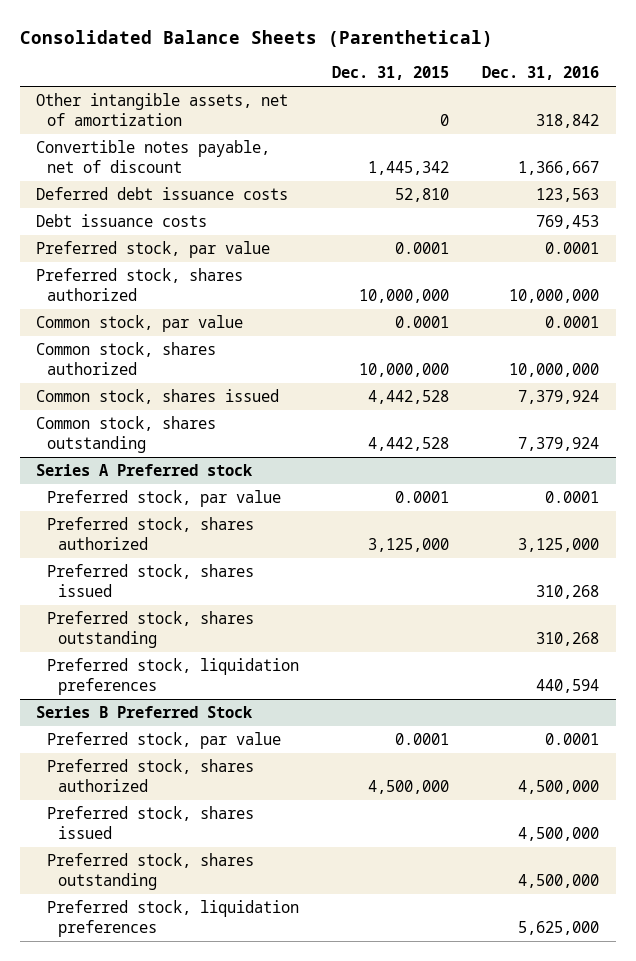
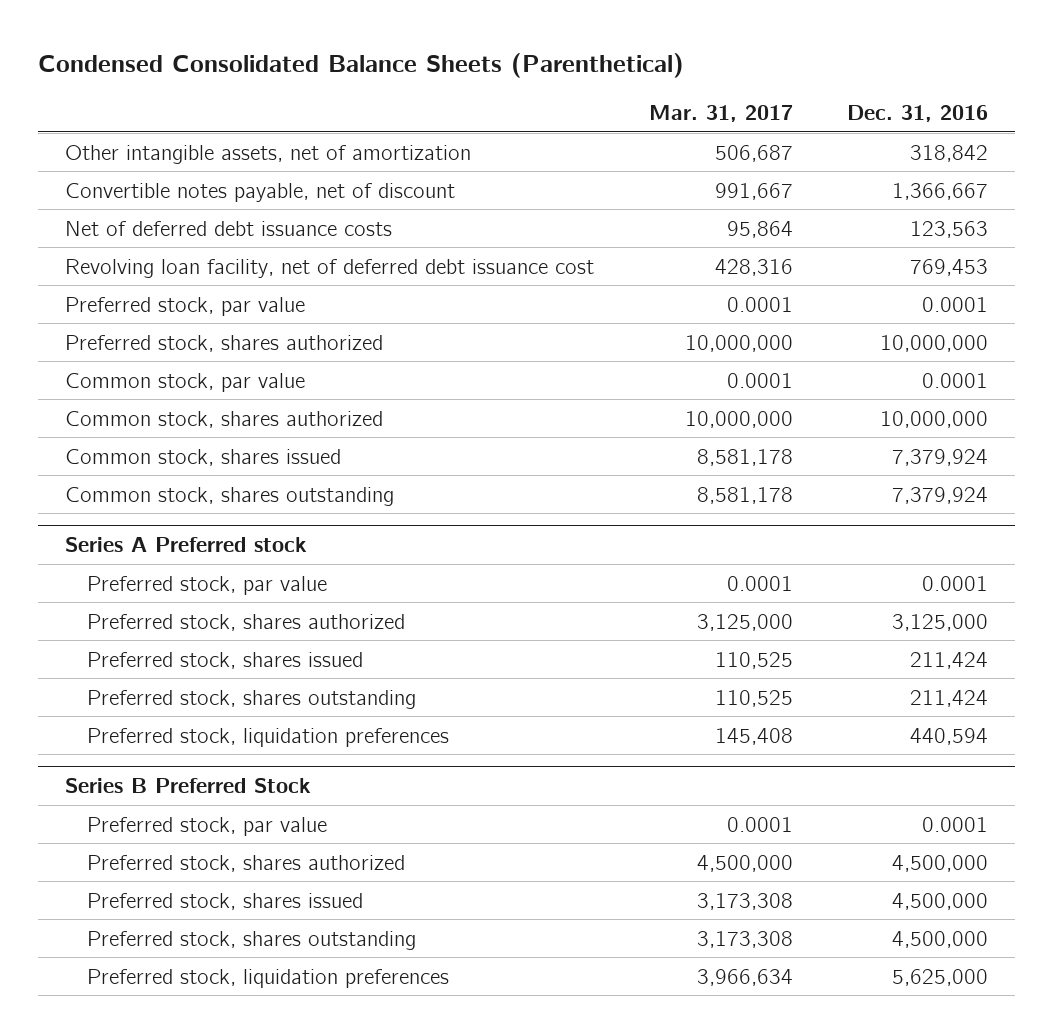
- Consolidated Balance Sheets (Parenthetical)
+ Condensed Consolidated Balance Sheets (Parenthetical)
- | Dec. 31, 2015 | Dec. 31, 2016
+ | Mar. 31, 2017 | Dec. 31, 2016
- Deferred debt issuance costs | 52,810 | 123,563
- Debt issuance costs | | 769,453
+ Net of deferred debt issuance costs | 95,864 | 123,563
+ Revolving loan facility, net of deferred debt issuance cost | 428,316 | 769,453
@ Series A Preferred stock
- Preferred stock, shares issued | | 310,268
- Preferred stock, shares outstanding | | 310,268
+ Preferred stock, shares issued | 110,525 | 211,424
+ Preferred stock, shares outstanding | 110,525 | 211,424

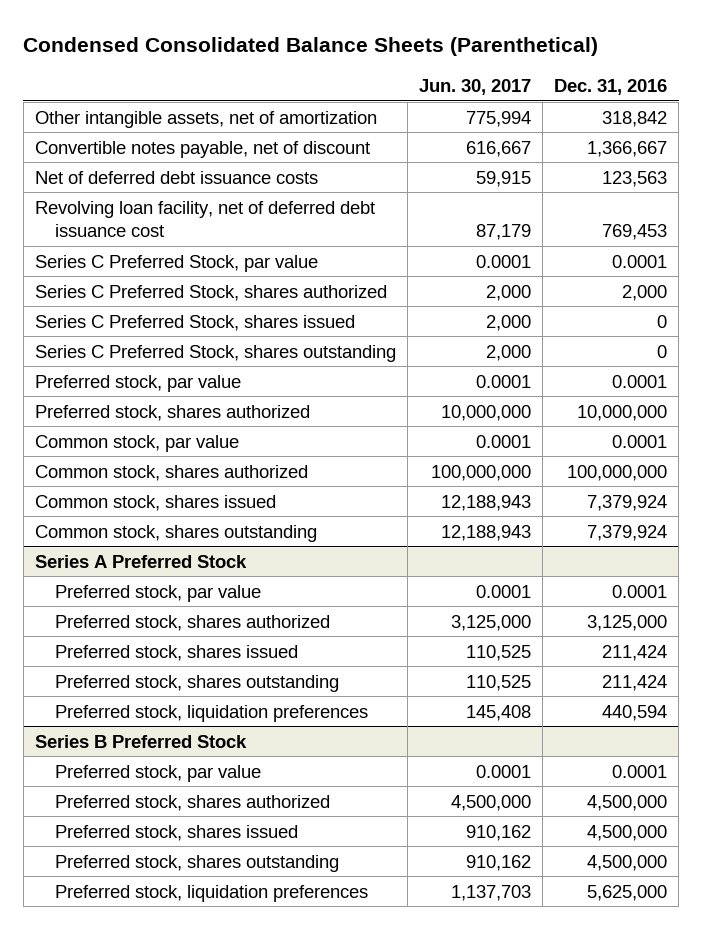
- | Mar. 31, 2017 | Dec. 31, 2016
+ | Jun. 30, 2017 | Dec. 31, 2016
+ Series C Preferred Stock, par value | 0.0001 | 0.0001
+ Series C Preferred Stock, shares authorized | 2,000 | 2,000
+ Series C Preferred Stock, shares issued | 2,000 | 0
+ Series C Preferred Stock, shares outstanding | 2,000 | 0
- Common stock, shares authorized | 10,000,000 | 10,000,000
+ Common stock, shares authorized | 100,000,000 | 100,000,000
- Series A Preferred stock
+ Series A Preferred Stock

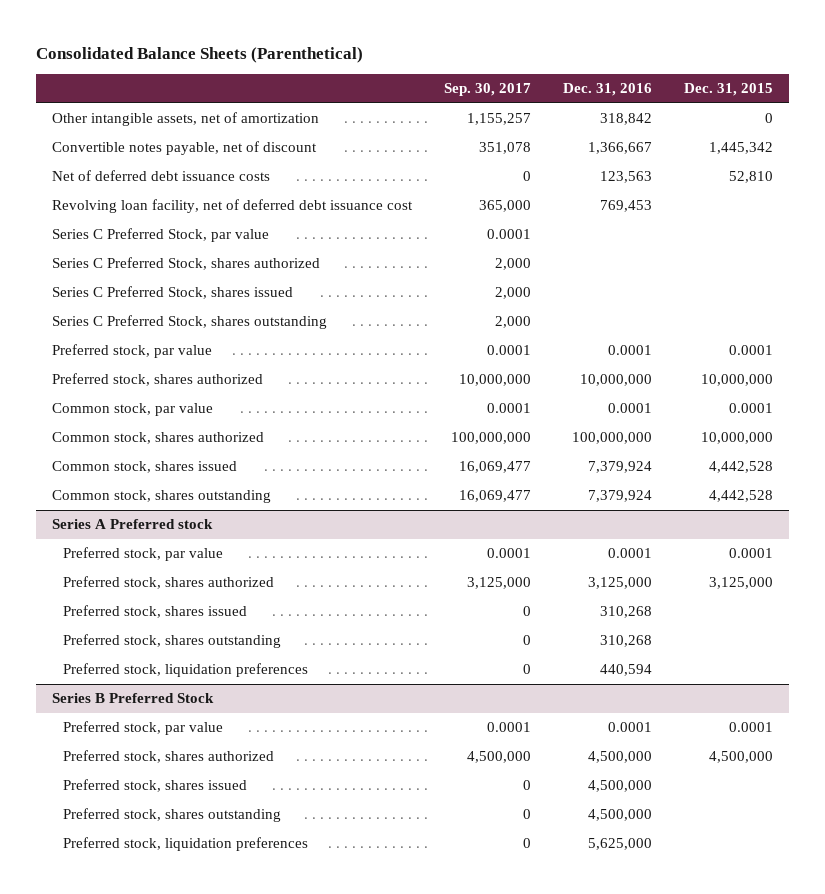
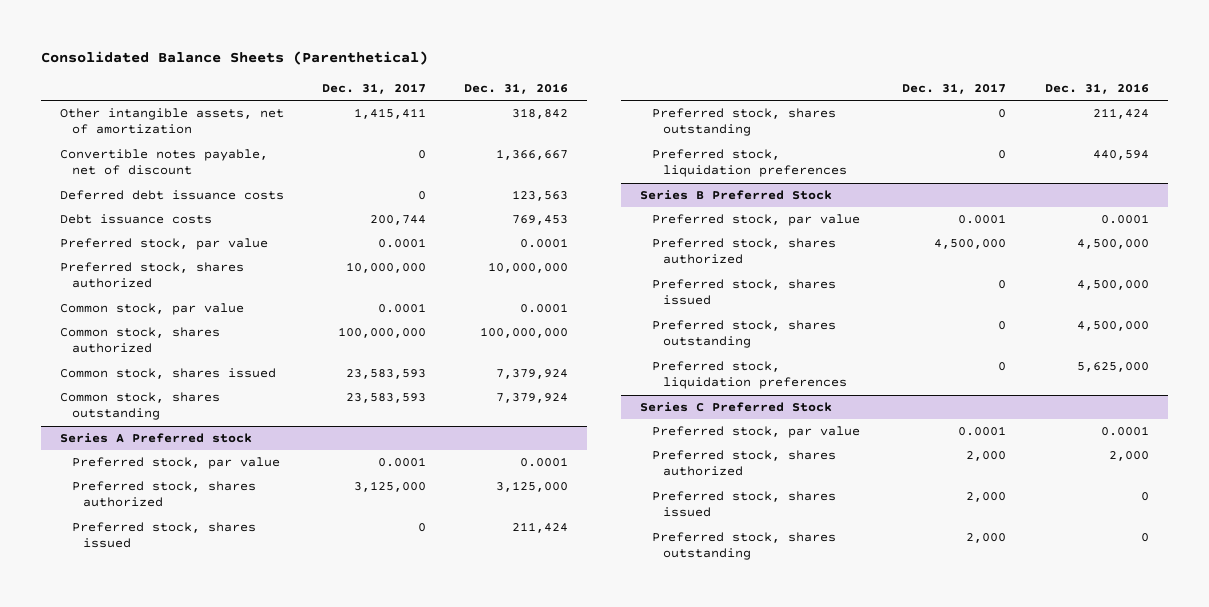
- | Sep. 30, 2017 | Dec. 31, 2016 | Dec. 31, 2015
+ | Dec. 31, 2017 | Dec. 31, 2016
- Net of deferred debt issuance costs | 0 | 123,563 | 52,810
- Revolving loan facility, net of deferred debt issuance cost | 365,000 | 769,453 |
- Series C Preferred Stock, par value | 0.0001 | |
- Series C Preferred Stock, shares authorized | 2,000 | |
- Series C Preferred Stock, shares issued | 2,000 | |
- Series C Preferred Stock, shares outstanding | 2,000 | |
+ Deferred debt issuance costs | 0 | 123,563
+ Debt issuance costs | 200,744 | 769,453
@ Series A Preferred stock
- Preferred stock, shares issued | 0 | 310,268 |
- Preferred stock, shares outstanding | 0 | 310,268 |
+ Preferred stock, shares issued | 0 | 211,424
+ Preferred stock, shares outstanding | 0 | 211,424
+ Series C Preferred Stock
+ Preferred stock, par value | 0.0001 | 0.0001
+ Preferred stock, shares authorized | 2,000 | 2,000
+ Preferred stock, shares issued | 2,000 | 0
+ Preferred stock, shares outstanding | 2,000 | 0

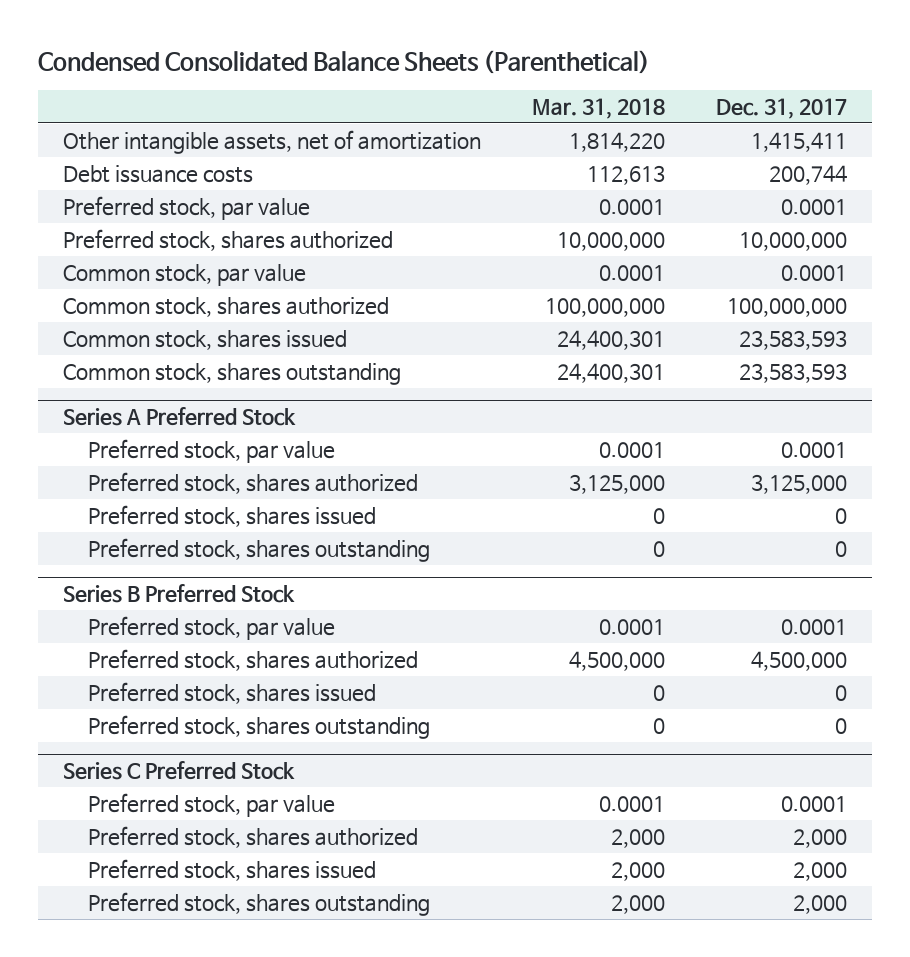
- Consolidated Balance Sheets (Parenthetical)
+ Condensed Consolidated Balance Sheets (Parenthetical)
- | Dec. 31, 2017 | Dec. 31, 2016
+ | Mar. 31, 2018 | Dec. 31, 2017
- Convertible notes payable, net of discount | 0 | 1,366,667
- Deferred debt issuance costs | 0 | 123,563
- Series A Preferred stock
+ Series A Preferred Stock
- Preferred stock, liquidation preferences | 0 | 440,594
@ Series B Preferred Stock
- Preferred stock, liquidation preferences | 0 | 5,625,000

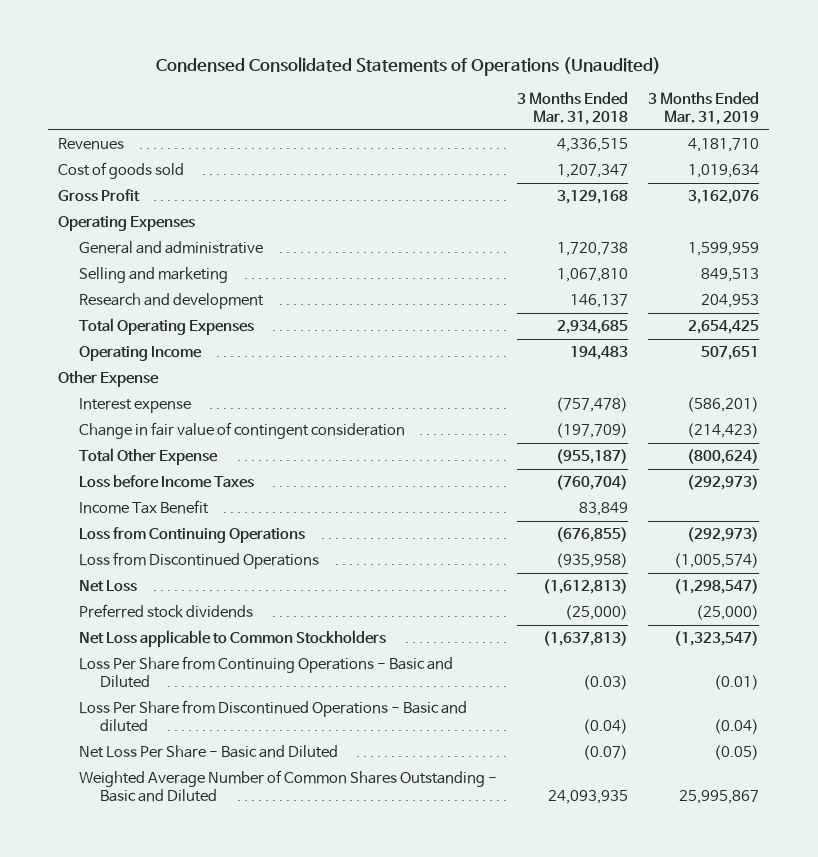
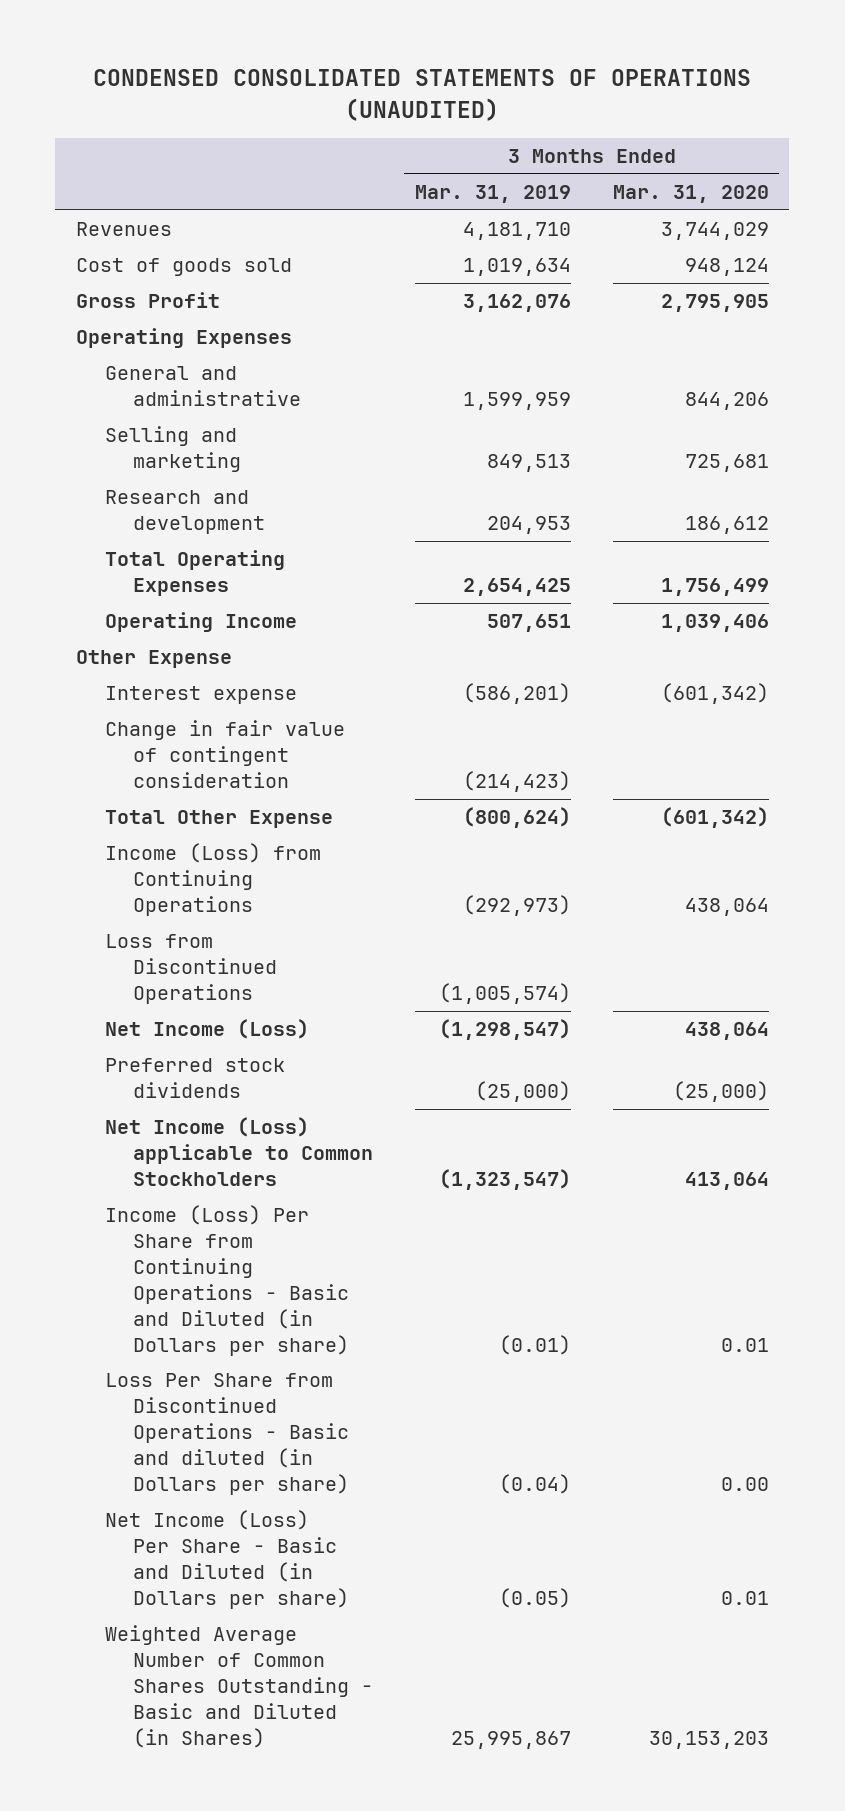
- Condensed Consolidated Statements of Operations (Unaudited)
+ CONDENSED CONSOLIDATED STATEMENTS OF OPERATIONS (UNAUDITED)
- | 3 Months Ended Mar. 31, 2018 | 3 Months Ended Mar. 31, 2019
+ | 3 Months Ended Mar. 31, 2019 | 3 Months Ended Mar. 31, 2020
- Loss before Income Taxes | (760,704) | (292,973)
- Income Tax Benefit | 83,849 |
- Loss from Continuing Operations | (676,855) | (292,973)
+ Income (Loss) from Continuing Operations | (292,973) | 438,064
- Net Loss | (1,612,813) | (1,298,547)
+ Net Income (Loss) | (1,298,547) | 438,064
- Net Loss applicable to Common Stockholders | (1,637,813) | (1,323,547)
- Loss Per Share from Continuing Operations - Basic and Diluted | (0.03) | (0.01)
- Loss Per Share from Discontinued Operations - Basic and diluted | (0.04) | (0.04)
- Net Loss Per Share - Basic and Diluted | (0.07) | (0.05)
- Weighted Average Number of Common Shares Outstanding - Basic and Diluted | 24,093,935 | 25,995,867
+ Net Income (Loss) applicable to Common Stockholders | (1,323,547) | 413,064
+ Income (Loss) Per Share from Continuing Operations - Basic and Diluted (in Dollars per share) | (0.01) | 0.01
+ Loss Per Share from Discontinued Operations - Basic and diluted (in Dollars per share) | (0.04) | 0.00
+ Net Income (Loss) Per Share - Basic and Diluted (in Dollars per share) | (0.05) | 0.01
+ Weighted Average Number of Common Shares Outstanding - Basic and Diluted (in Shares) | 25,995,867 | 30,153,203

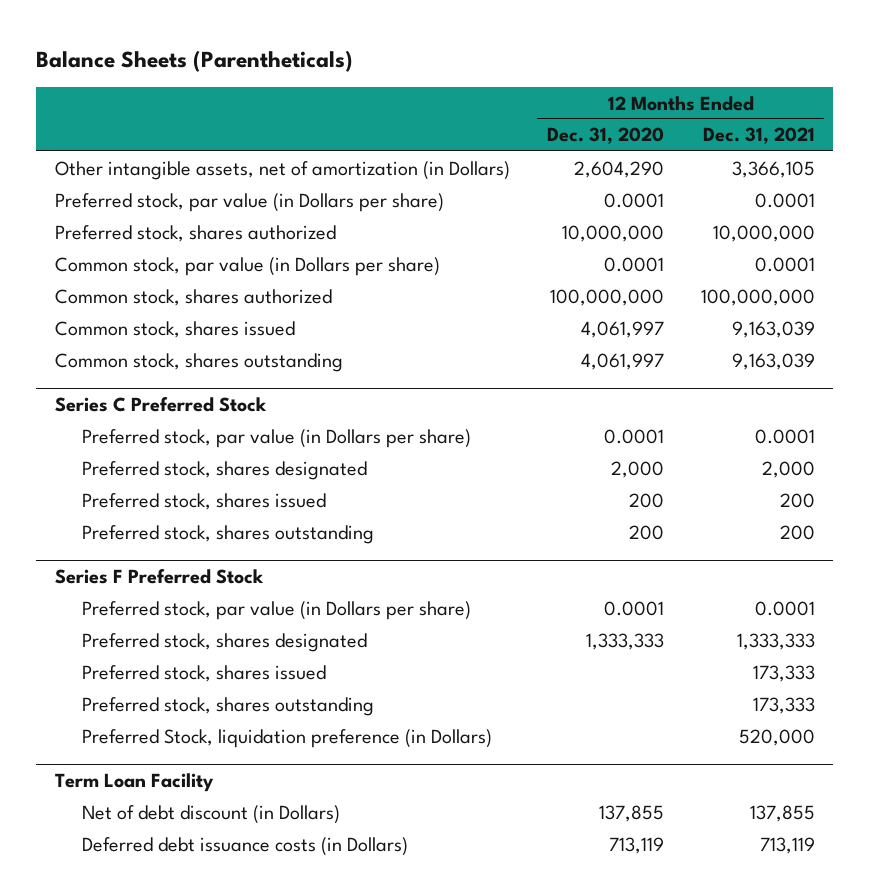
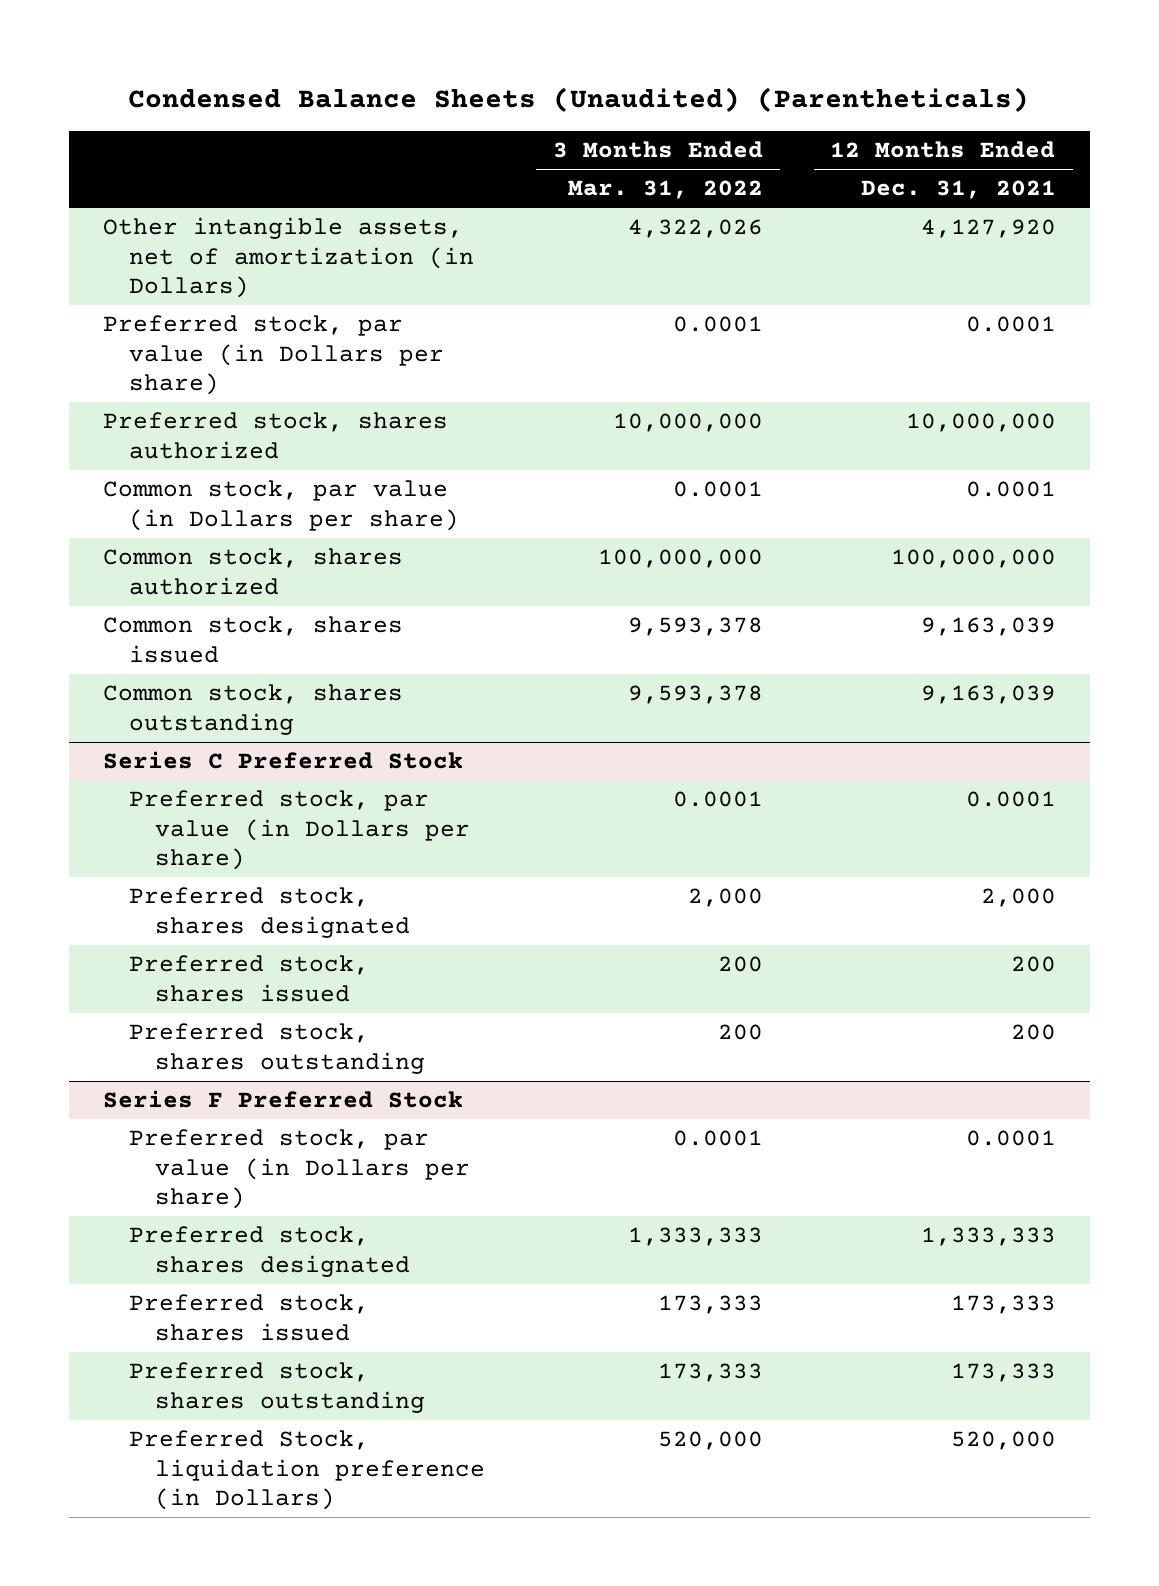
- Balance Sheets (Parentheticals)
+ Condensed Balance Sheets (Unaudited) (Parentheticals)
- | 12 Months Ended Dec. 31, 2020 | 12 Months Ended Dec. 31, 2021
+ | 3 Months Ended Mar. 31, 2022 | 12 Months Ended Dec. 31, 2021
- Other intangible assets, net of amortization (in Dollars) | 2,604,290 | 3,366,105
+ Other intangible assets, net of amortization (in Dollars) | 4,322,026 | 4,127,920
- Term Loan Facility
- Net of debt discount (in Dollars) | 137,855 | 137,855
- Deferred debt issuance costs (in Dollars) | 713,119 | 713,119

